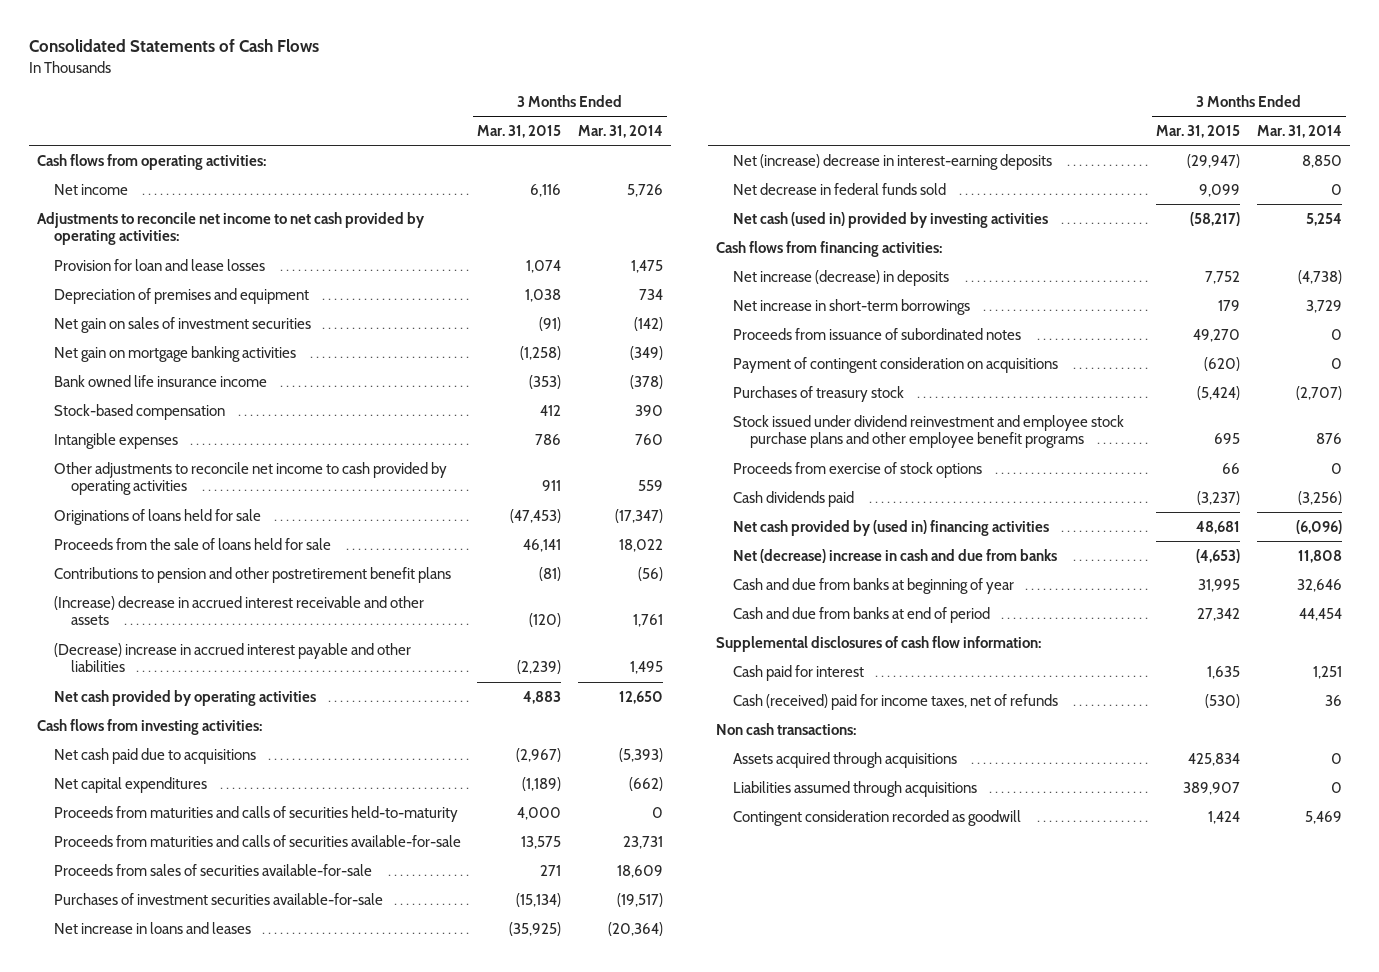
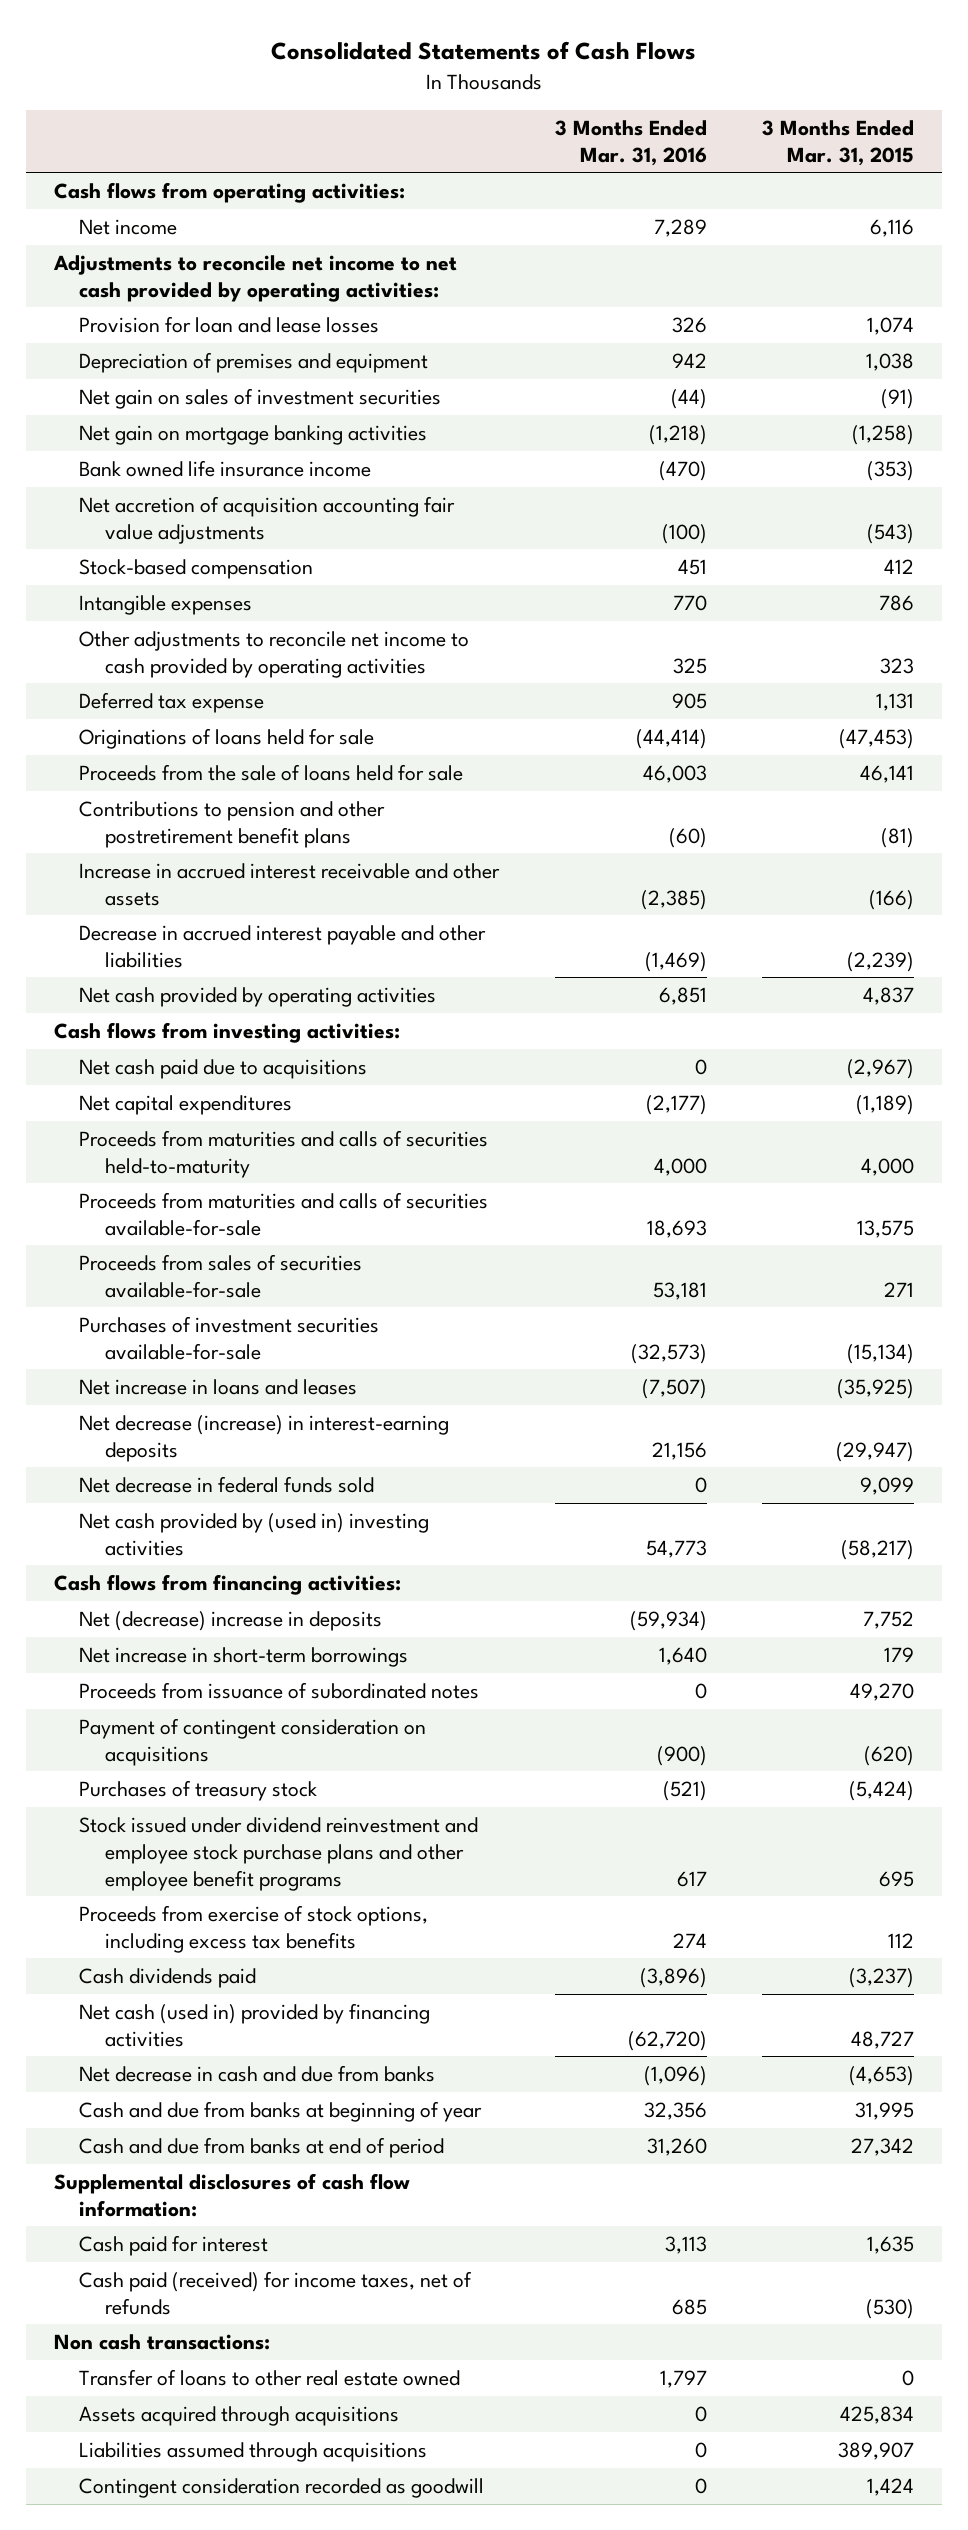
- | 3 Months Ended Mar. 31, 2015 | 3 Months Ended Mar. 31, 2014
+ | 3 Months Ended Mar. 31, 2016 | 3 Months Ended Mar. 31, 2015
+ Net accretion of acquisition accounting fair value adjustments | (100) | (543)
- Other adjustments to reconcile net income to cash provided by operating activities | 911 | 559
+ Other adjustments to reconcile net income to cash provided by operating activities | 325 | 323
+ Deferred tax expense | 905 | 1,131
- (Increase) decrease in accrued interest receivable and other assets | (120) | 1,761
- (Decrease) increase in accrued interest payable and other liabilities | (2,239) | 1,495
- Net cash provided by operating activities | 4,883 | 12,650
+ Increase in accrued interest receivable and other assets | (2,385) | (166)
+ Decrease in accrued interest payable and other liabilities | (1,469) | (2,239)
+ Net cash provided by operating activities | 6,851 | 4,837
- Net (increase) decrease in interest-earning deposits | (29,947) | 8,850
+ Net decrease (increase) in interest-earning deposits | 21,156 | (29,947)
- Net cash (used in) provided by investing activities | (58,217) | 5,254
+ Net cash provided by (used in) investing activities | 54,773 | (58,217)
- Net increase (decrease) in deposits | 7,752 | (4,738)
+ Net (decrease) increase in deposits | (59,934) | 7,752
- Proceeds from exercise of stock options | 66 | 0
+ Proceeds from exercise of stock options, including excess tax benefits | 274 | 112
- Net cash provided by (used in) financing activities | 48,681 | (6,096)
- Net (decrease) increase in cash and due from banks | (4,653) | 11,808
+ Net cash (used in) provided by financing activities | (62,720) | 48,727
+ Net decrease in cash and due from banks | (1,096) | (4,653)
- Cash (received) paid for income taxes, net of refunds | (530) | 36
+ Cash paid (received) for income taxes, net of refunds | 685 | (530)
+ Transfer of loans to other real estate owned | 1,797 | 0

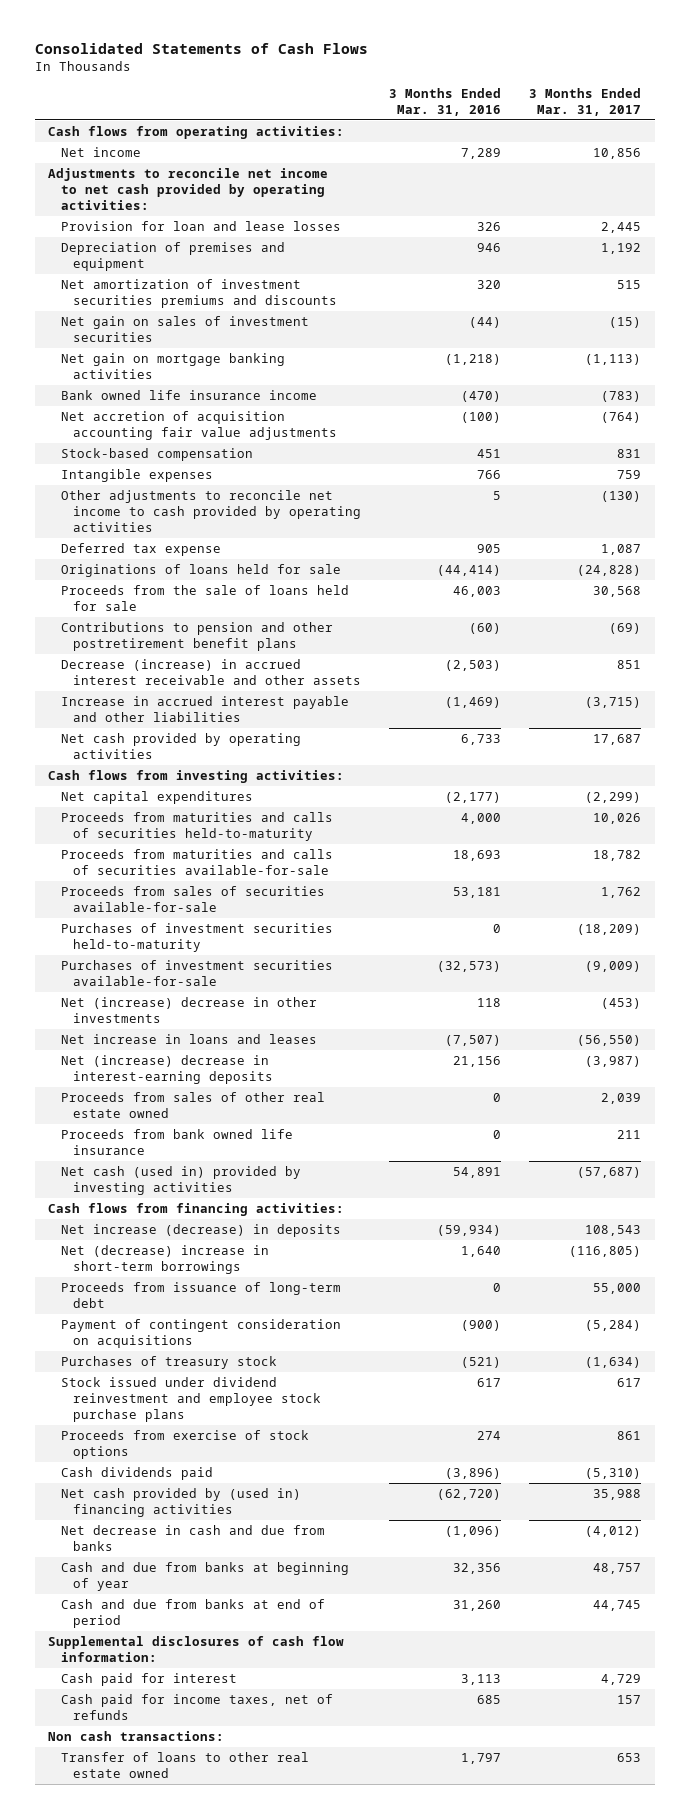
- | 3 Months Ended Mar. 31, 2016 | 3 Months Ended Mar. 31, 2015
+ | 3 Months Ended Mar. 31, 2016 | 3 Months Ended Mar. 31, 2017
- Depreciation of premises and equipment | 942 | 1,038
+ Depreciation of premises and equipment | 946 | 1,192
+ Net amortization of investment securities premiums and discounts | 320 | 515
- Intangible expenses | 770 | 786
- Other adjustments to reconcile net income to cash provided by operating activities | 325 | 323
+ Intangible expenses | 766 | 759
+ Other adjustments to reconcile net income to cash provided by operating activities | 5 | (130)
- Increase in accrued interest receivable and other assets | (2,385) | (166)
- Decrease in accrued interest payable and other liabilities | (1,469) | (2,239)
- Net cash provided by operating activities | 6,851 | 4,837
+ Decrease (increase) in accrued interest receivable and other assets | (2,503) | 851
+ Increase in accrued interest payable and other liabilities | (1,469) | (3,715)
+ Net cash provided by operating activities | 6,733 | 17,687
- Net cash paid due to acquisitions | 0 | (2,967)
+ Purchases of investment securities held-to-maturity | 0 | (18,209)
+ Net (increase) decrease in other investments | 118 | (453)
- Net decrease (increase) in interest-earning deposits | 21,156 | (29,947)
- Net decrease in federal funds sold | 0 | 9,099
- Net cash provided by (used in) investing activities | 54,773 | (58,217)
+ Net (increase) decrease in interest-earning deposits | 21,156 | (3,987)
+ Proceeds from sales of other real estate owned | 0 | 2,039
+ Proceeds from bank owned life insurance | 0 | 211
+ Net cash (used in) provided by investing activities | 54,891 | (57,687)
- Net (decrease) increase in deposits | (59,934) | 7,752
- Net increase in short-term borrowings | 1,640 | 179
- Proceeds from issuance of subordinated notes | 0 | 49,270
+ Net increase (decrease) in deposits | (59,934) | 108,543
+ Net (decrease) increase in short-term borrowings | 1,640 | (116,805)
+ Proceeds from issuance of long-term debt | 0 | 55,000
- Stock issued under dividend reinvestment and employee stock purchase plans and other employee benefit programs | 617 | 695
- Proceeds from exercise of stock options, including excess tax benefits | 274 | 112
+ Stock issued under dividend reinvestment and employee stock purchase plans | 617 | 617
+ Proceeds from exercise of stock options | 274 | 861
- Net cash (used in) provided by financing activities | (62,720) | 48,727
+ Net cash provided by (used in) financing activities | (62,720) | 35,988
- Cash paid (received) for income taxes, net of refunds | 685 | (530)
+ Cash paid for income taxes, net of refunds | 685 | 157
- Assets acquired through acquisitions | 0 | 425,834
- Liabilities assumed through acquisitions | 0 | 389,907
- Contingent consideration recorded as goodwill | 0 | 1,424

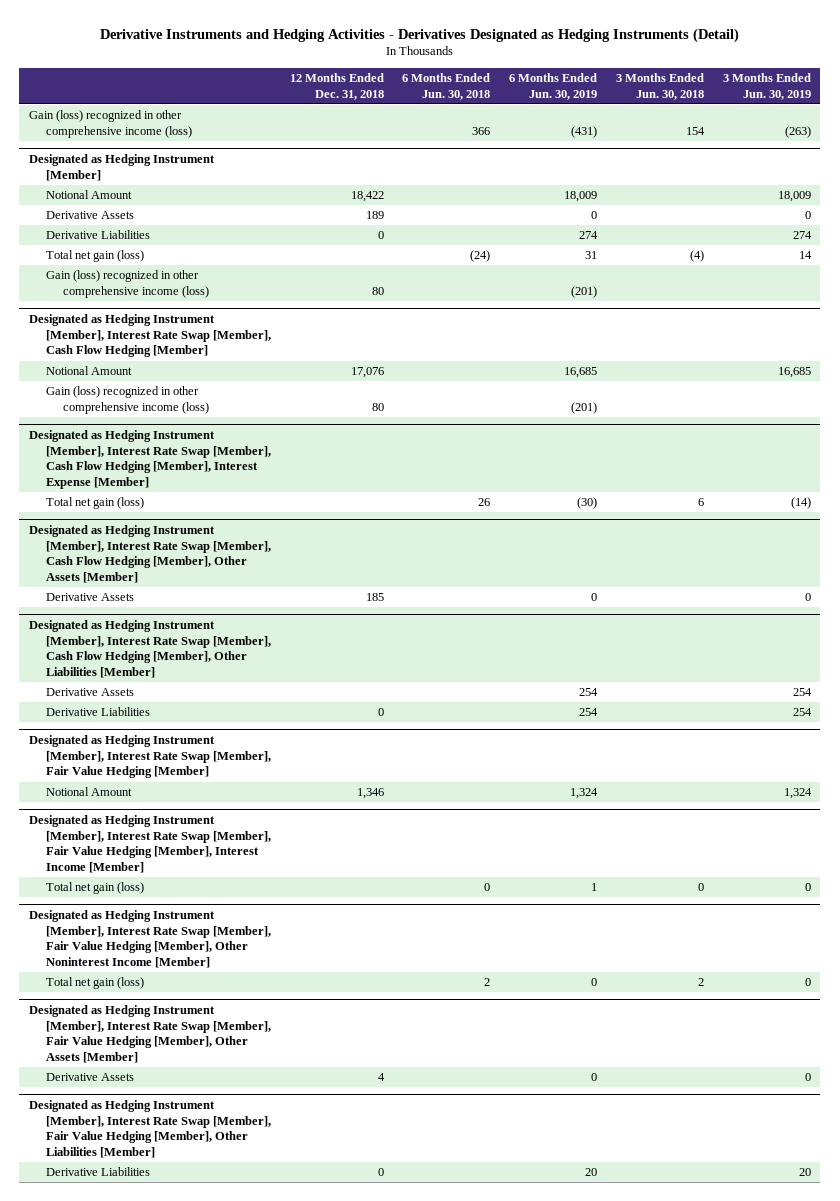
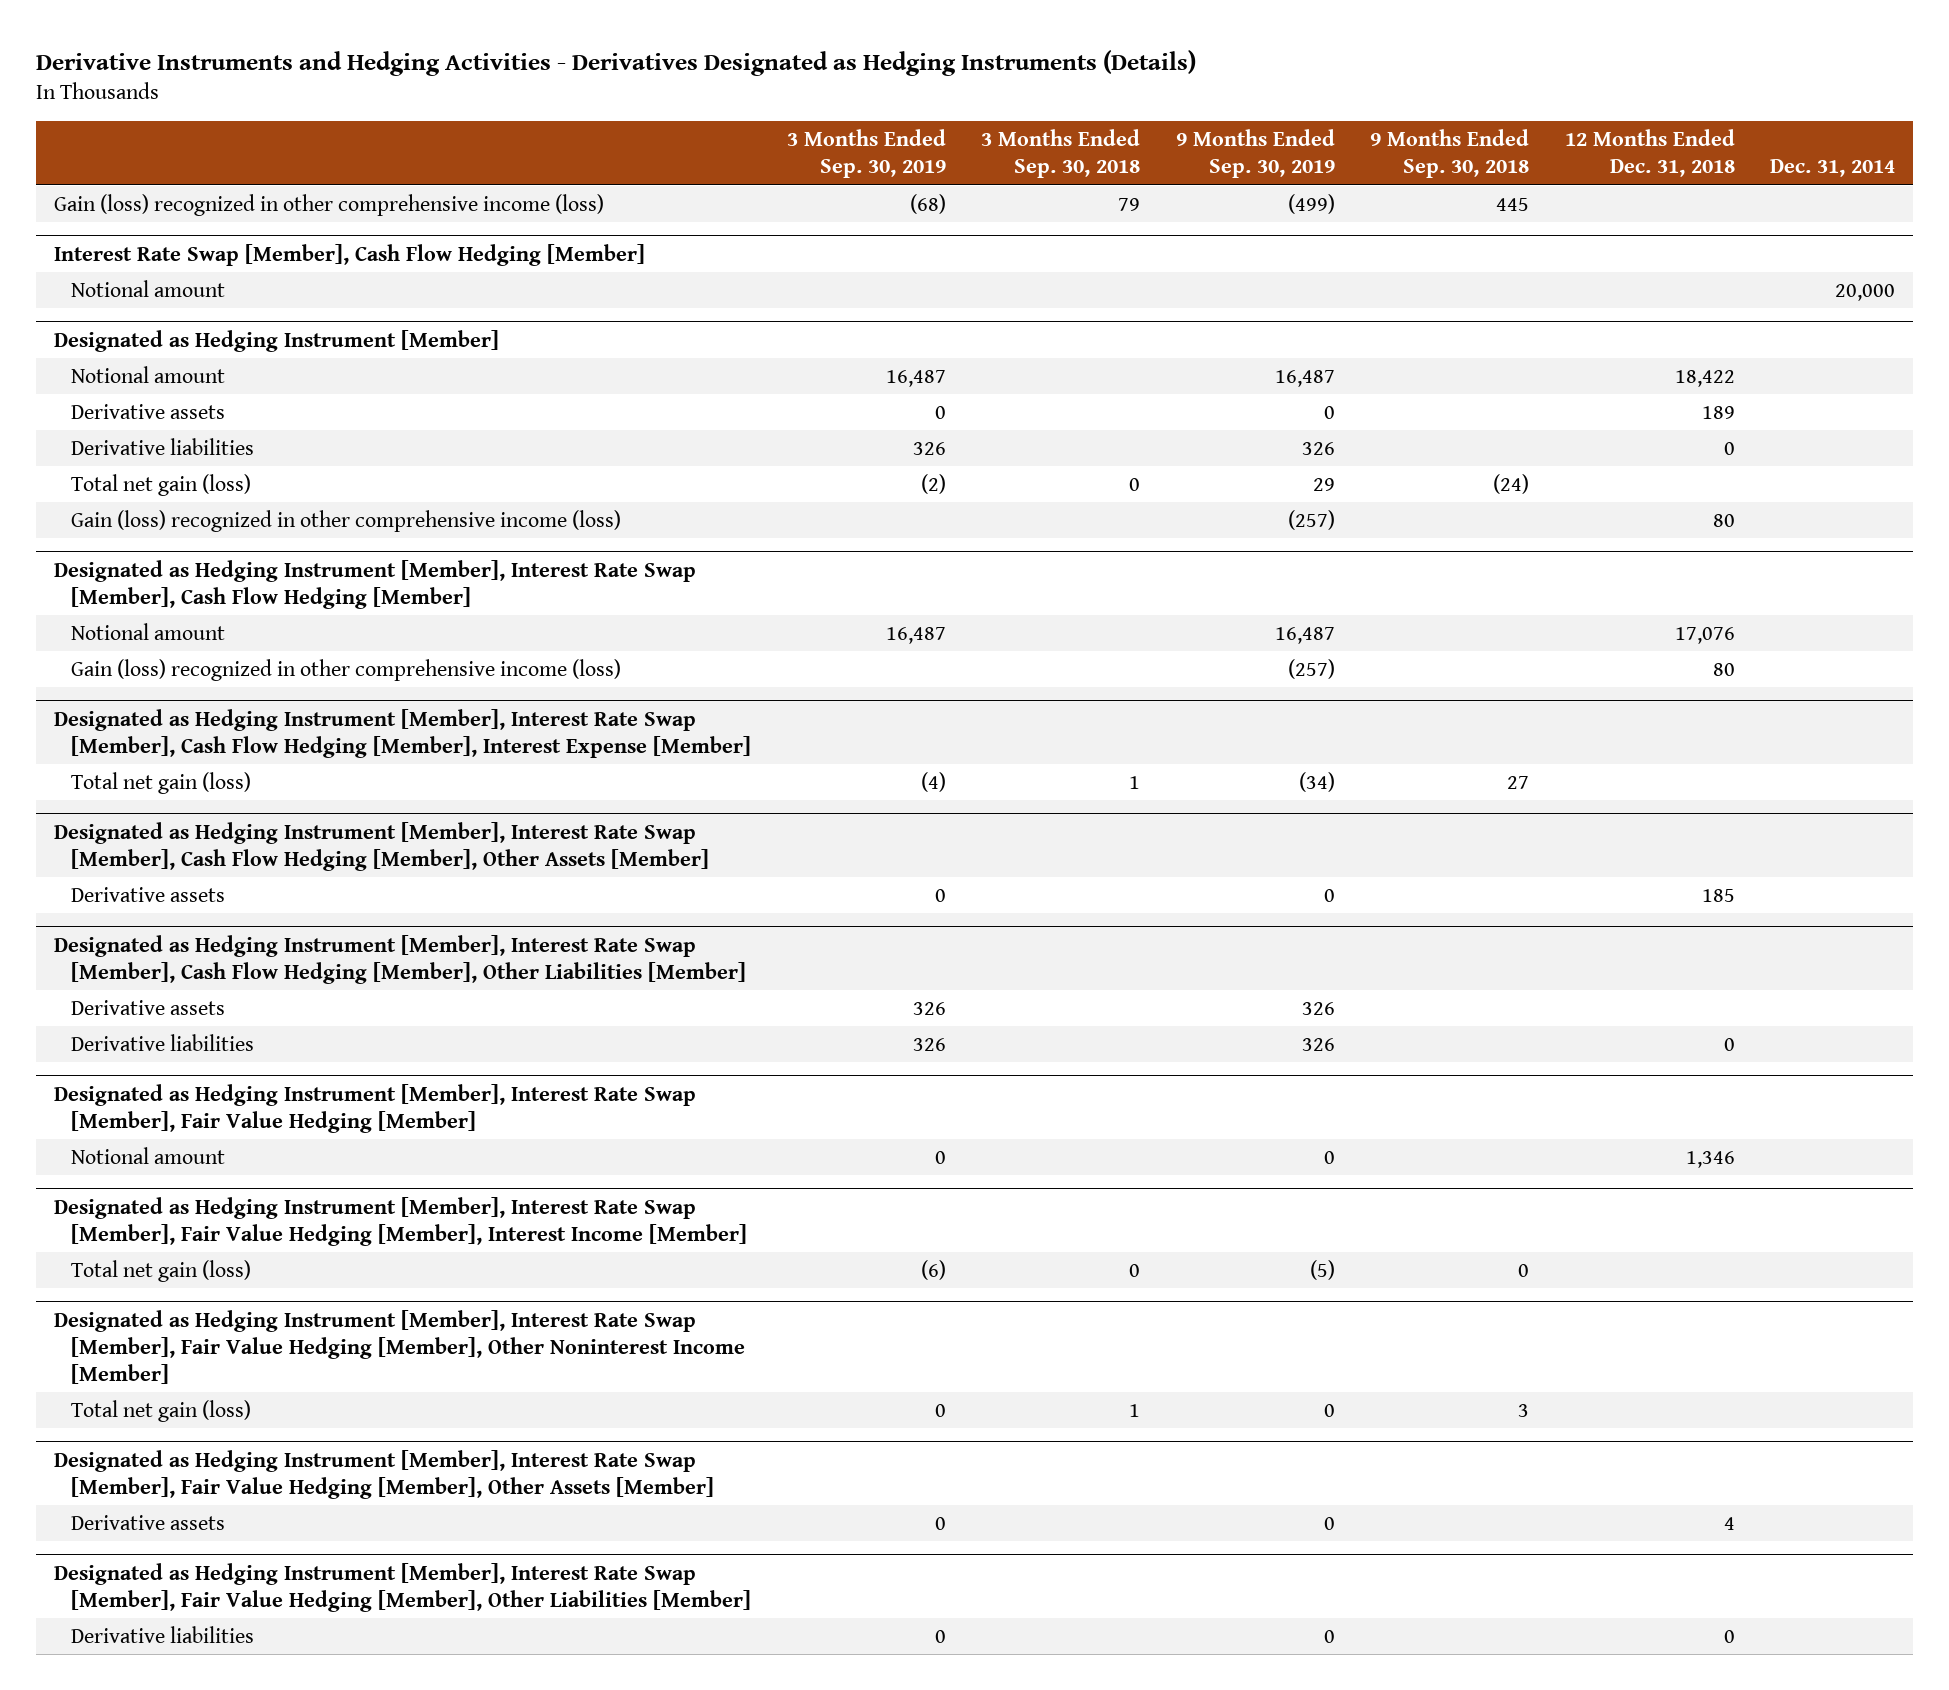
- Derivative Instruments and Hedging Activities - Derivatives Designated as Hedging Instruments (Detail)
+ Derivative Instruments and Hedging Activities - Derivatives Designated as Hedging Instruments (Details)
- | 12 Months Ended Dec. 31, 2018 | 6 Months Ended Jun. 30, 2018 | 6 Months Ended Jun. 30, 2019 | 3 Months Ended Jun. 30, 2018 | 3 Months Ended Jun. 30, 2019
+ | 3 Months Ended Sep. 30, 2019 | 3 Months Ended Sep. 30, 2018 | 9 Months Ended Sep. 30, 2019 | 9 Months Ended Sep. 30, 2018 | 12 Months Ended Dec. 31, 2018 | Dec. 31, 2014
+ Interest Rate Swap [Member], Cash Flow Hedging [Member]
+ Notional amount | | | | | | 20,000
@ Designated as Hedging Instrument [Member]
- Notional Amount | 18,422 | | 18,009 | | 18,009
- Derivative Assets | 189 | | 0 | | 0
- Derivative Liabilities | 0 | | 274 | | 274
+ Notional amount | 16,487 | | 16,487 | | 18,422 |
+ Derivative assets | 0 | | 0 | | 189 |
+ Derivative liabilities | 326 | | 326 | | 0 |
@ Designated as Hedging Instrument [Member], Interest Rate Swap [Member], Cash Flow Hedging [Member]
- Notional Amount | 17,076 | | 16,685 | | 16,685
+ Notional amount | 16,487 | | 16,487 | | 17,076 |
@ Designated as Hedging Instrument [Member], Interest Rate Swap [Member], Cash Flow Hedging [Member], Other Assets [Member]
- Derivative Assets | 185 | | 0 | | 0
+ Derivative assets | 0 | | 0 | | 185 |
@ Designated as Hedging Instrument [Member], Interest Rate Swap [Member], Cash Flow Hedging [Member], Other Liabilities [Member]
- Derivative Assets | | | 254 | | 254
- Derivative Liabilities | 0 | | 254 | | 254
+ Derivative assets | 326 | | 326 | | |
+ Derivative liabilities | 326 | | 326 | | 0 |
@ Designated as Hedging Instrument [Member], Interest Rate Swap [Member], Fair Value Hedging [Member]
- Notional Amount | 1,346 | | 1,324 | | 1,324
+ Notional amount | 0 | | 0 | | 1,346 |
@ Designated as Hedging Instrument [Member], Interest Rate Swap [Member], Fair Value Hedging [Member], Other Assets [Member]
- Derivative Assets | 4 | | 0 | | 0
+ Derivative assets | 0 | | 0 | | 4 |
@ Designated as Hedging Instrument [Member], Interest Rate Swap [Member], Fair Value Hedging [Member], Other Liabilities [Member]
- Derivative Liabilities | 0 | | 20 | | 20
+ Derivative liabilities | 0 | | 0 | | 0 |

